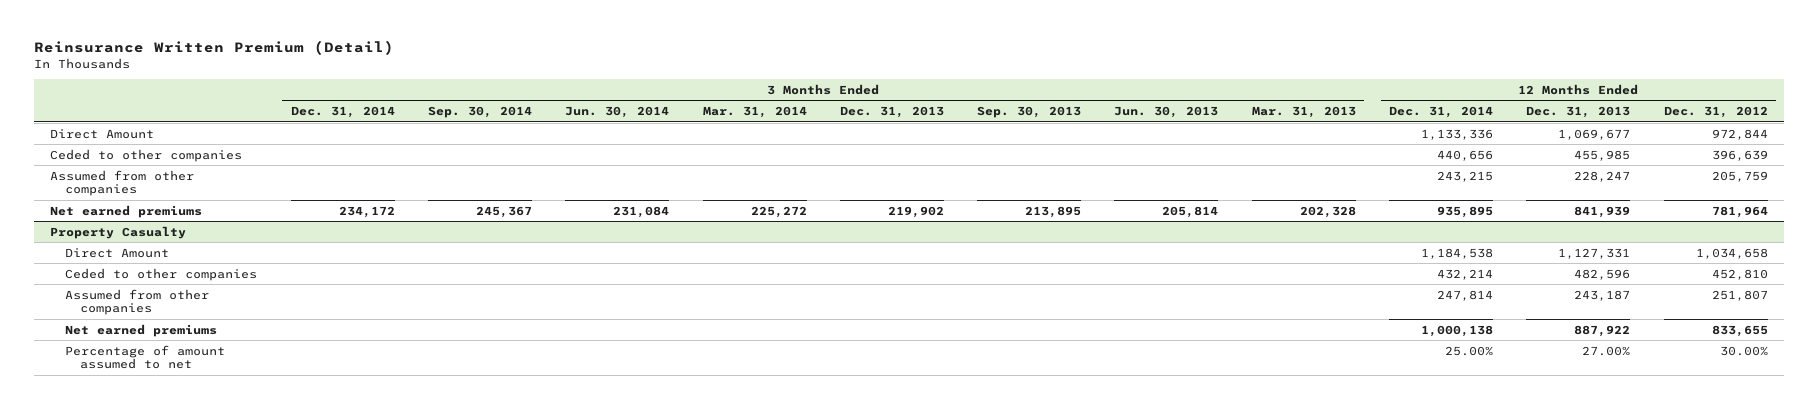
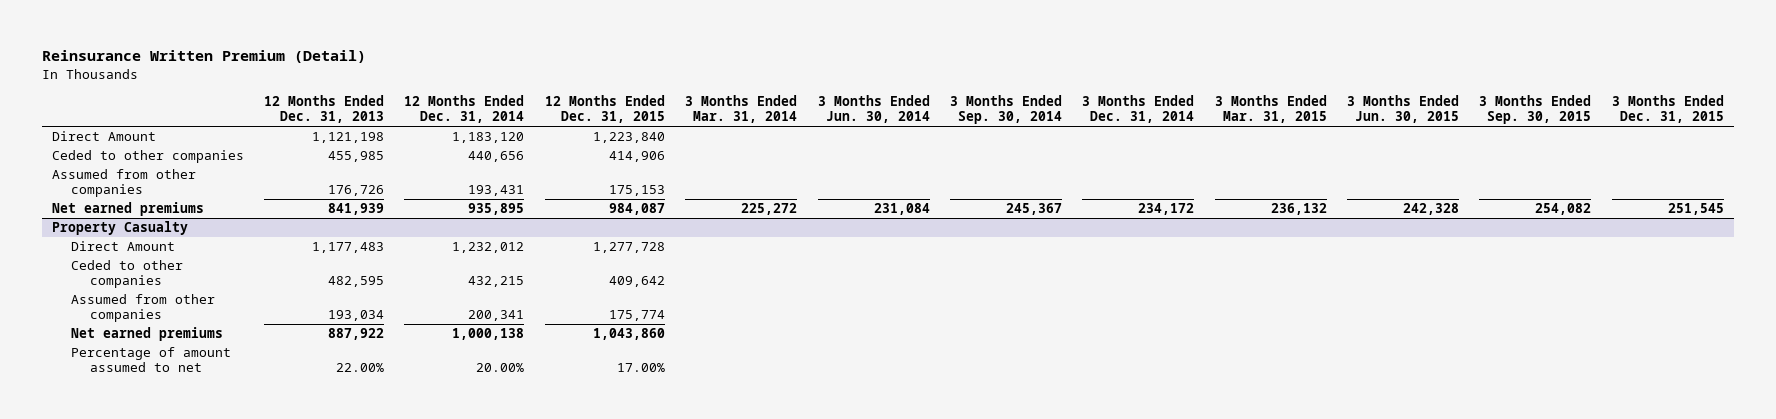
- | 3 Months Ended Dec. 31, 2014 | 3 Months Ended Sep. 30, 2014 | 3 Months Ended Jun. 30, 2014 | 3 Months Ended Mar. 31, 2014 | 3 Months Ended Dec. 31, 2013 | 3 Months Ended Sep. 30, 2013 | 3 Months Ended Jun. 30, 2013 | 3 Months Ended Mar. 31, 2013 | 12 Months Ended Dec. 31, 2014 | 12 Months Ended Dec. 31, 2013 | 12 Months Ended Dec. 31, 2012
+ | 12 Months Ended Dec. 31, 2013 | 12 Months Ended Dec. 31, 2014 | 12 Months Ended Dec. 31, 2015 | 3 Months Ended Mar. 31, 2014 | 3 Months Ended Jun. 30, 2014 | 3 Months Ended Sep. 30, 2014 | 3 Months Ended Dec. 31, 2014 | 3 Months Ended Mar. 31, 2015 | 3 Months Ended Jun. 30, 2015 | 3 Months Ended Sep. 30, 2015 | 3 Months Ended Dec. 31, 2015
- Direct Amount | | | | | | | | | 1,133,336 | 1,069,677 | 972,844
+ Direct Amount | 1,121,198 | 1,183,120 | 1,223,840 | | | | | | | |
- Assumed from other companies | | | | | | | | | 243,215 | 228,247 | 205,759
+ Assumed from other companies | 176,726 | 193,431 | 175,153 | | | | | | | |
@ Property Casualty
- Direct Amount | | | | | | | | | 1,184,538 | 1,127,331 | 1,034,658
- Ceded to other companies | | | | | | | | | 432,214 | 482,596 | 452,810
- Assumed from other companies | | | | | | | | | 247,814 | 243,187 | 251,807
+ Direct Amount | 1,177,483 | 1,232,012 | 1,277,728 | | | | | | | |
+ Ceded to other companies | 482,595 | 432,215 | 409,642 | | | | | | | |
+ Assumed from other companies | 193,034 | 200,341 | 175,774 | | | | | | | |
- Percentage of amount assumed to net | | | | | | | | | 25.00% | 27.00% | 30.00%
+ Percentage of amount assumed to net | 22.00% | 20.00% | 17.00% | | | | | | | |

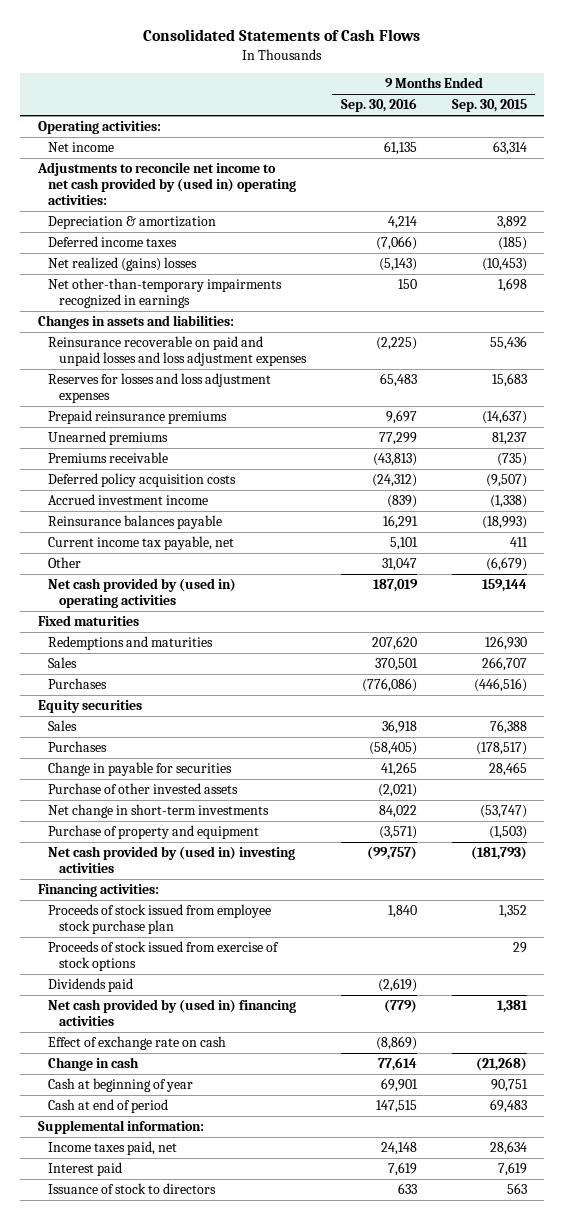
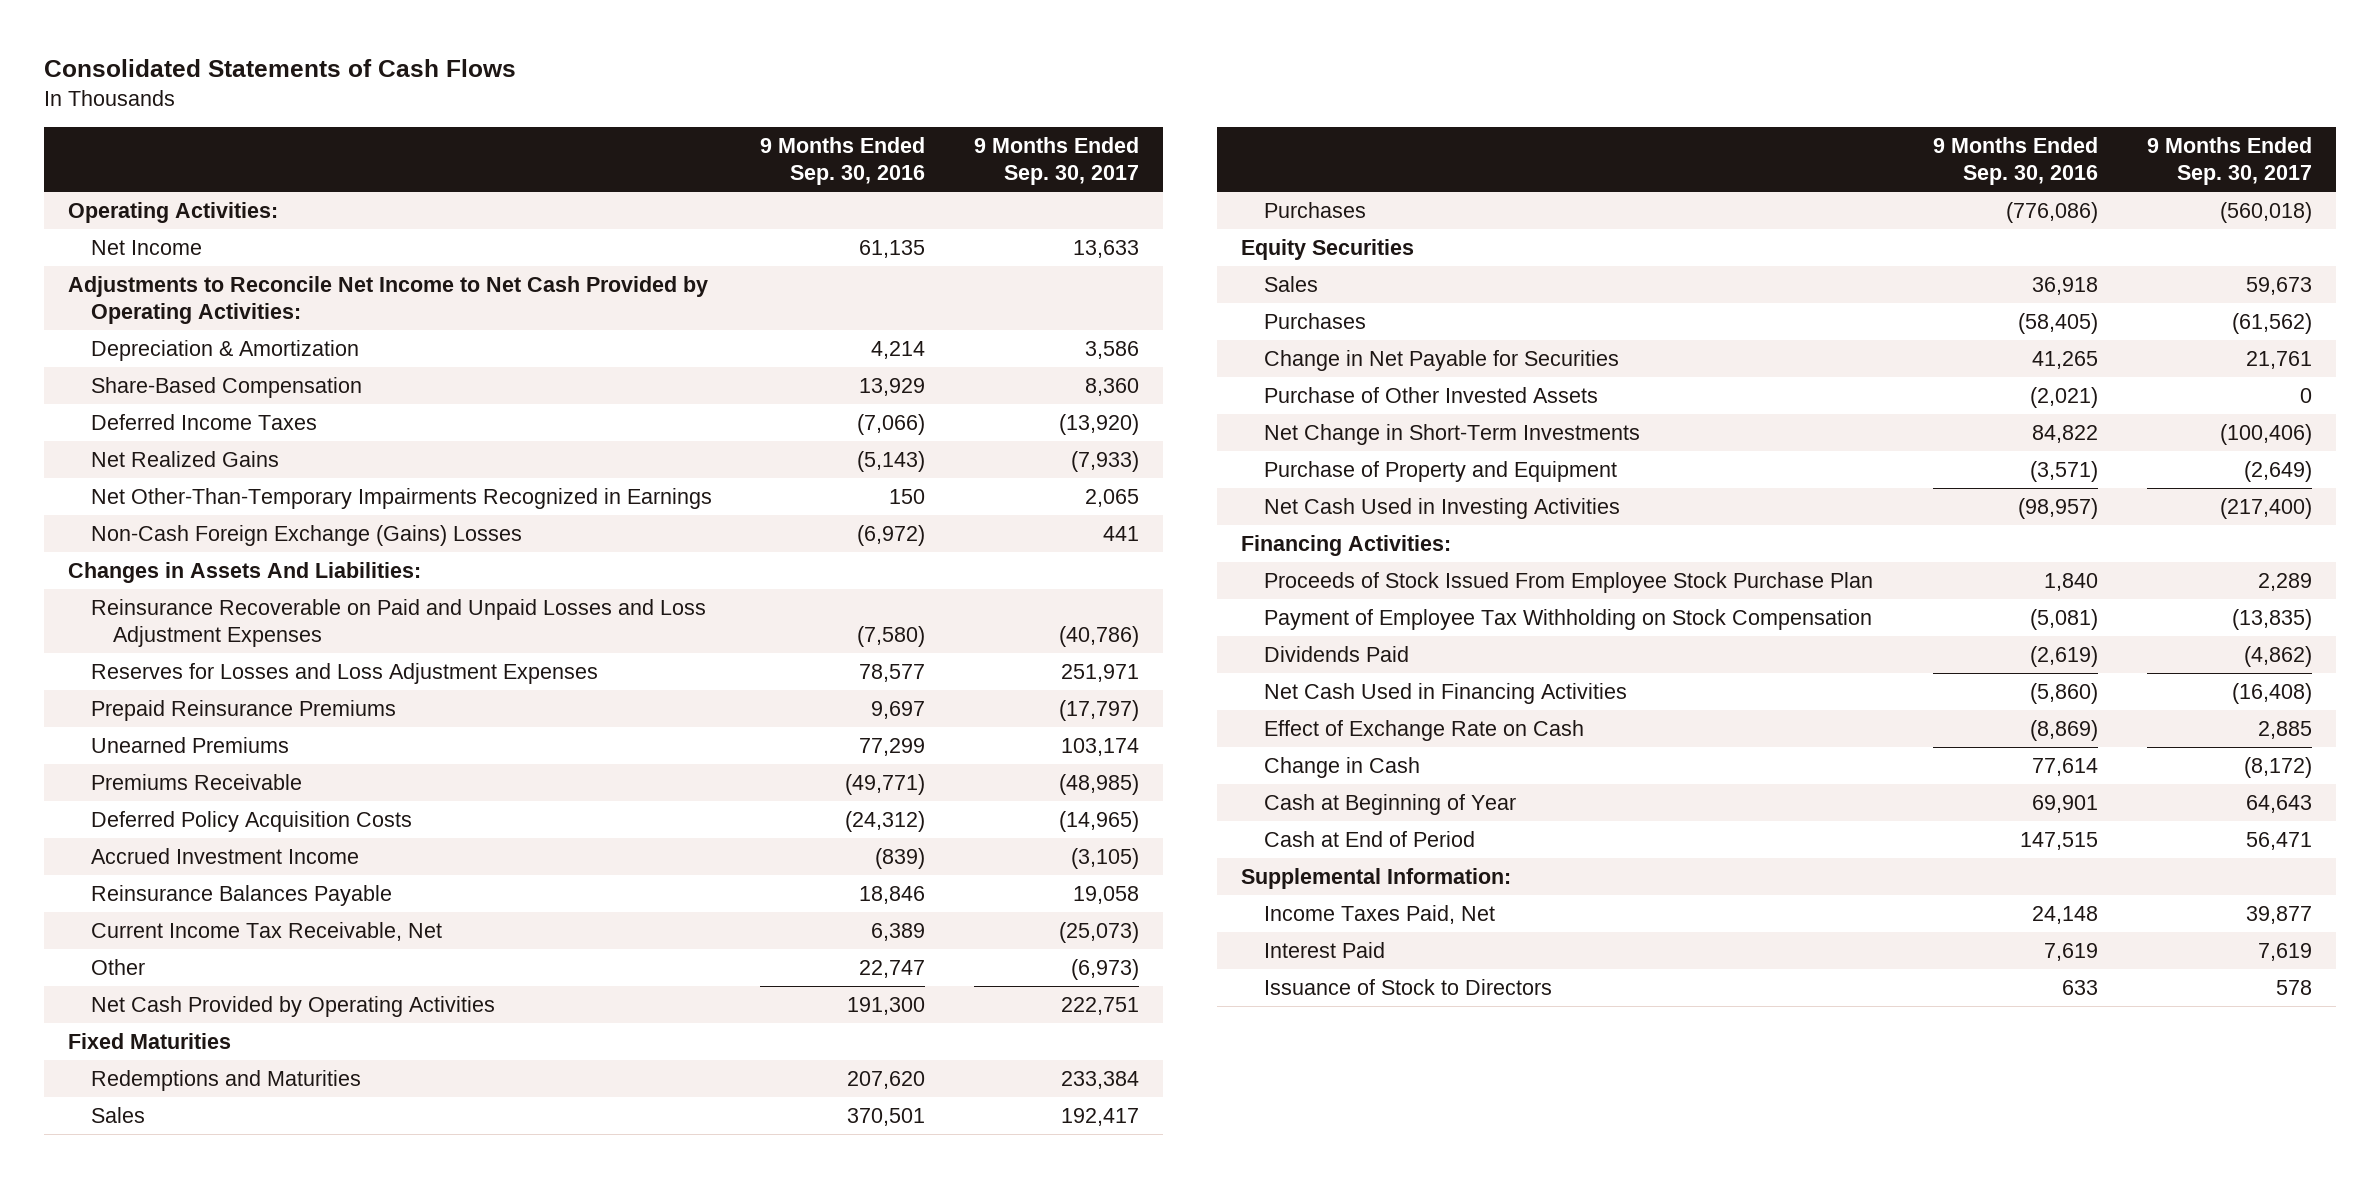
- | 9 Months Ended Sep. 30, 2016 | 9 Months Ended Sep. 30, 2015
+ | 9 Months Ended Sep. 30, 2016 | 9 Months Ended Sep. 30, 2017
- Operating activities:
- Net income | 61,135 | 63,314
- Adjustments to reconcile net income to net cash provided by (used in) operating activities:
- Depreciation & amortization | 4,214 | 3,892
- Deferred income taxes | (7,066) | (185)
- Net realized (gains) losses | (5,143) | (10,453)
- Net other-than-temporary impairments recognized in earnings | 150 | 1,698
- Changes in assets and liabilities:
- Reinsurance recoverable on paid and unpaid losses and loss adjustment expenses | (2,225) | 55,436
- Reserves for losses and loss adjustment expenses | 65,483 | 15,683
- Prepaid reinsurance premiums | 9,697 | (14,637)
- Unearned premiums | 77,299 | 81,237
- Premiums receivable | (43,813) | (735)
- Deferred policy acquisition costs | (24,312) | (9,507)
- Accrued investment income | (839) | (1,338)
- Reinsurance balances payable | 16,291 | (18,993)
- Current income tax payable, net | 5,101 | 411
- Other | 31,047 | (6,679)
- Net cash provided by (used in) operating activities | 187,019 | 159,144
- Fixed maturities
- Redemptions and maturities | 207,620 | 126,930
+ Operating Activities:
+ Net Income | 61,135 | 13,633
+ Adjustments to Reconcile Net Income to Net Cash Provided by Operating Activities:
+ Depreciation & Amortization | 4,214 | 3,586
+ Share-Based Compensation | 13,929 | 8,360
+ Deferred Income Taxes | (7,066) | (13,920)
+ Net Realized Gains | (5,143) | (7,933)
+ Net Other-Than-Temporary Impairments Recognized in Earnings | 150 | 2,065
+ Non-Cash Foreign Exchange (Gains) Losses | (6,972) | 441
+ Changes in Assets And Liabilities:
+ Reinsurance Recoverable on Paid and Unpaid Losses and Loss Adjustment Expenses | (7,580) | (40,786)
+ Reserves for Losses and Loss Adjustment Expenses | 78,577 | 251,971
+ Prepaid Reinsurance Premiums | 9,697 | (17,797)
+ Unearned Premiums | 77,299 | 103,174
+ Premiums Receivable | (49,771) | (48,985)
+ Deferred Policy Acquisition Costs | (24,312) | (14,965)
+ Accrued Investment Income | (839) | (3,105)
+ Reinsurance Balances Payable | 18,846 | 19,058
+ Current Income Tax Receivable, Net | 6,389 | (25,073)
+ Other | 22,747 | (6,973)
+ Net Cash Provided by Operating Activities | 191,300 | 222,751
+ Fixed Maturities
+ Redemptions and Maturities | 207,620 | 233,384
- Equity securities
+ Equity Securities
- Change in payable for securities | 41,265 | 28,465
- Purchase of other invested assets | (2,021) |
- Net change in short-term investments | 84,022 | (53,747)
- Purchase of property and equipment | (3,571) | (1,503)
- Net cash provided by (used in) investing activities | (99,757) | (181,793)
- Financing activities:
- Proceeds of stock issued from employee stock purchase plan | 1,840 | 1,352
- Proceeds of stock issued from exercise of stock options | | 29
- Dividends paid | (2,619) |
- Net cash provided by (used in) financing activities | (779) | 1,381
- Effect of exchange rate on cash | (8,869) |
- Change in cash | 77,614 | (21,268)
- Cash at beginning of year | 69,901 | 90,751
- Cash at end of period | 147,515 | 69,483
- Supplemental information:
- Income taxes paid, net | 24,148 | 28,634
- Interest paid | 7,619 | 7,619
- Issuance of stock to directors | 633 | 563
+ Change in Net Payable for Securities | 41,265 | 21,761
+ Purchase of Other Invested Assets | (2,021) | 0
+ Net Change in Short-Term Investments | 84,822 | (100,406)
+ Purchase of Property and Equipment | (3,571) | (2,649)
+ Net Cash Used in Investing Activities | (98,957) | (217,400)
+ Financing Activities:
+ Proceeds of Stock Issued From Employee Stock Purchase Plan | 1,840 | 2,289
+ Payment of Employee Tax Withholding on Stock Compensation | (5,081) | (13,835)
+ Dividends Paid | (2,619) | (4,862)
+ Net Cash Used in Financing Activities | (5,860) | (16,408)
+ Effect of Exchange Rate on Cash | (8,869) | 2,885
+ Change in Cash | 77,614 | (8,172)
+ Cash at Beginning of Year | 69,901 | 64,643
+ Cash at End of Period | 147,515 | 56,471
+ Supplemental Information:
+ Income Taxes Paid, Net | 24,148 | 39,877
+ Interest Paid | 7,619 | 7,619
+ Issuance of Stock to Directors | 633 | 578

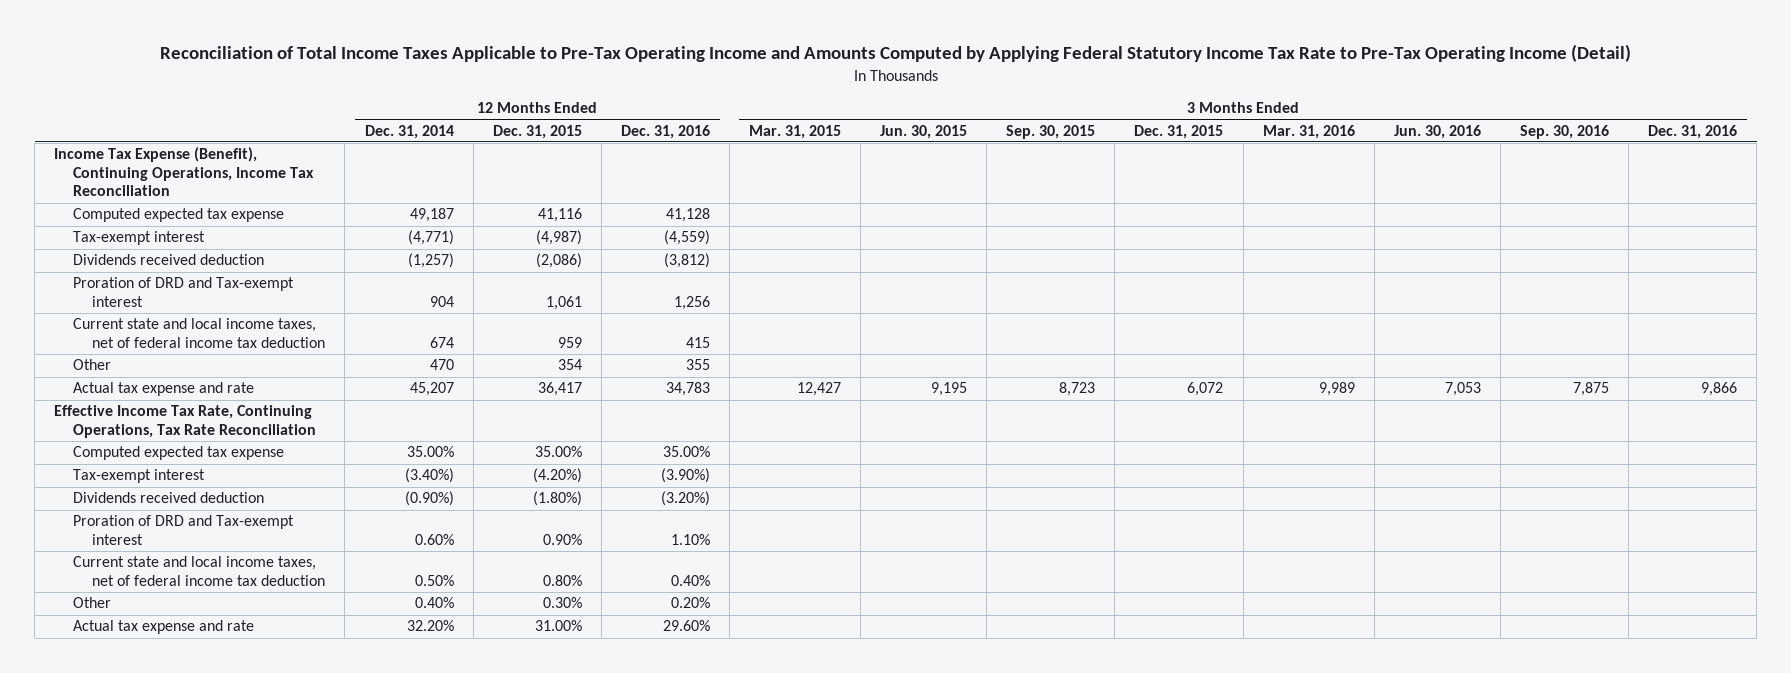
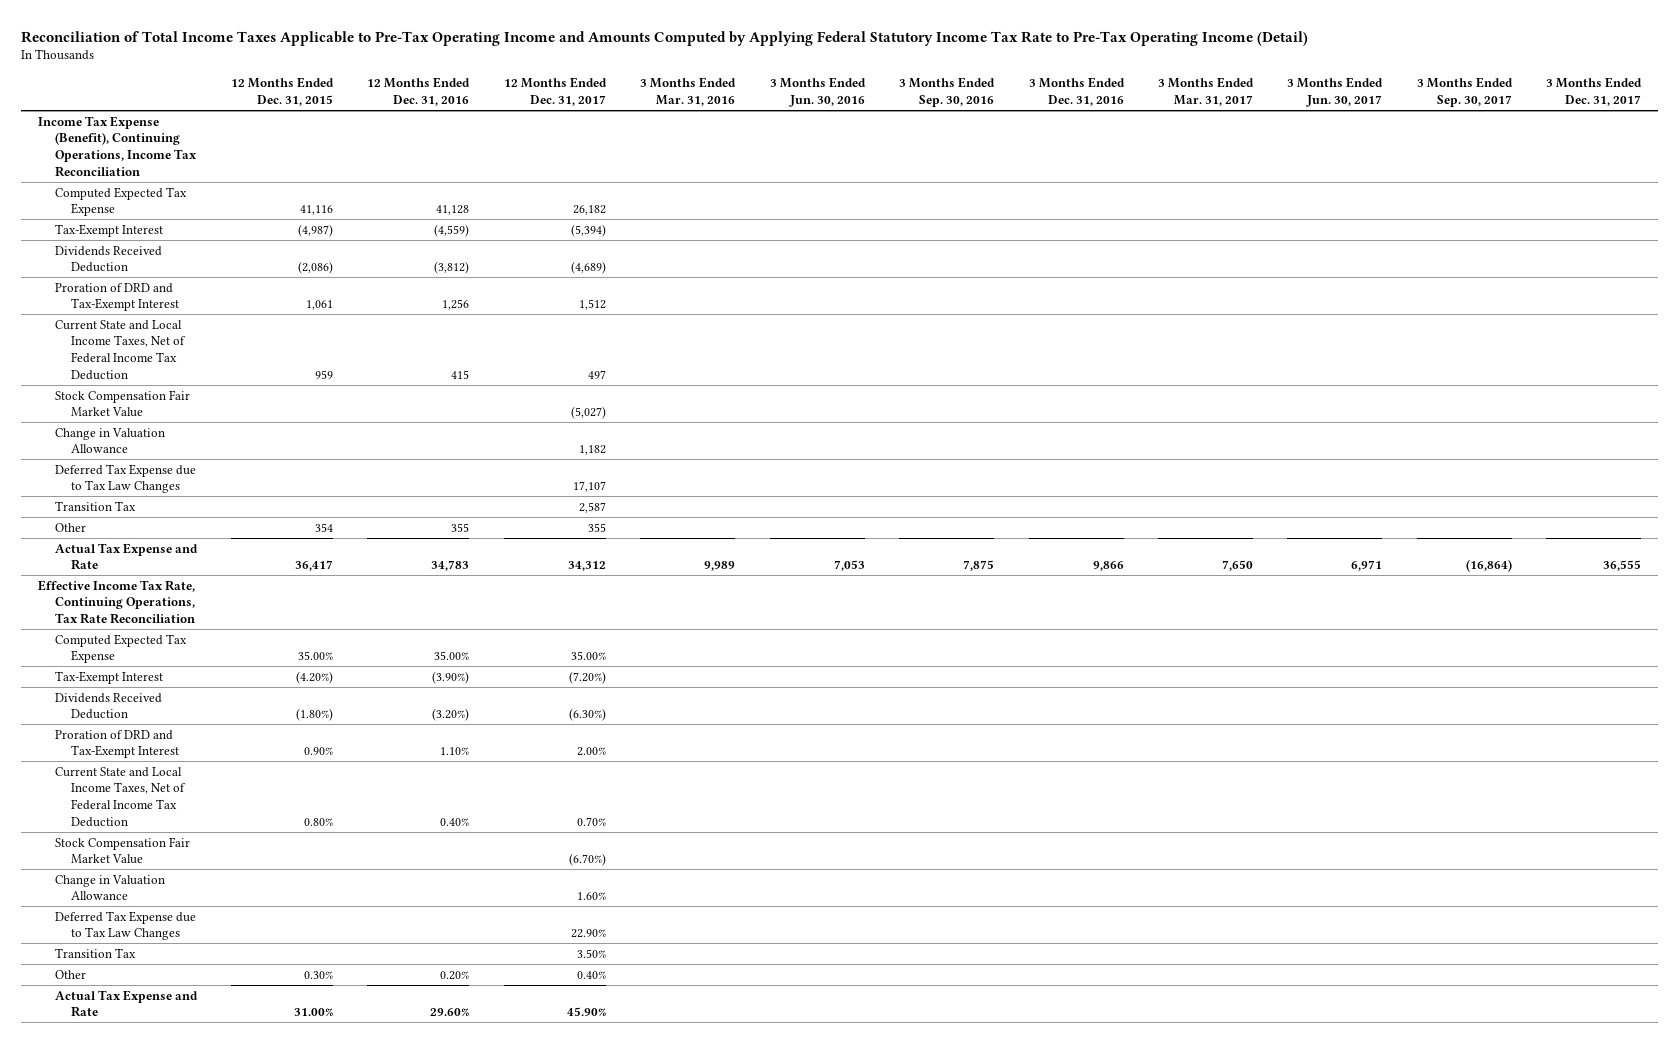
- | 12 Months Ended Dec. 31, 2014 | 12 Months Ended Dec. 31, 2015 | 12 Months Ended Dec. 31, 2016 | 3 Months Ended Mar. 31, 2015 | 3 Months Ended Jun. 30, 2015 | 3 Months Ended Sep. 30, 2015 | 3 Months Ended Dec. 31, 2015 | 3 Months Ended Mar. 31, 2016 | 3 Months Ended Jun. 30, 2016 | 3 Months Ended Sep. 30, 2016 | 3 Months Ended Dec. 31, 2016
+ | 12 Months Ended Dec. 31, 2015 | 12 Months Ended Dec. 31, 2016 | 12 Months Ended Dec. 31, 2017 | 3 Months Ended Mar. 31, 2016 | 3 Months Ended Jun. 30, 2016 | 3 Months Ended Sep. 30, 2016 | 3 Months Ended Dec. 31, 2016 | 3 Months Ended Mar. 31, 2017 | 3 Months Ended Jun. 30, 2017 | 3 Months Ended Sep. 30, 2017 | 3 Months Ended Dec. 31, 2017
- Computed expected tax expense | 49,187 | 41,116 | 41,128 | | | | | | | |
- Tax-exempt interest | (4,771) | (4,987) | (4,559) | | | | | | | |
- Dividends received deduction | (1,257) | (2,086) | (3,812) | | | | | | | |
- Proration of DRD and Tax-exempt interest | 904 | 1,061 | 1,256 | | | | | | | |
- Current state and local income taxes, net of federal income tax deduction | 674 | 959 | 415 | | | | | | | |
+ Computed Expected Tax Expense | 41,116 | 41,128 | 26,182 | | | | | | | |
+ Tax-Exempt Interest | (4,987) | (4,559) | (5,394) | | | | | | | |
+ Dividends Received Deduction | (2,086) | (3,812) | (4,689) | | | | | | | |
+ Proration of DRD and Tax-Exempt Interest | 1,061 | 1,256 | 1,512 | | | | | | | |
+ Current State and Local Income Taxes, Net of Federal Income Tax Deduction | 959 | 415 | 497 | | | | | | | |
+ Stock Compensation Fair Market Value | | | (5,027) | | | | | | | |
+ Change in Valuation Allowance | | | 1,182 | | | | | | | |
+ Deferred Tax Expense due to Tax Law Changes | | | 17,107 | | | | | | | |
+ Transition Tax | | | 2,587 | | | | | | | |
- Actual tax expense and rate | 45,207 | 36,417 | 34,783 | 12,427 | 9,195 | 8,723 | 6,072 | 9,989 | 7,053 | 7,875 | 9,866
+ Actual Tax Expense and Rate | 36,417 | 34,783 | 34,312 | 9,989 | 7,053 | 7,875 | 9,866 | 7,650 | 6,971 | (16,864) | 36,555
- Computed expected tax expense | 35.00% | 35.00% | 35.00% | | | | | | | |
- Tax-exempt interest | (3.40%) | (4.20%) | (3.90%) | | | | | | | |
- Dividends received deduction | (0.90%) | (1.80%) | (3.20%) | | | | | | | |
- Proration of DRD and Tax-exempt interest | 0.60% | 0.90% | 1.10% | | | | | | | |
- Current state and local income taxes, net of federal income tax deduction | 0.50% | 0.80% | 0.40% | | | | | | | |
+ Computed Expected Tax Expense | 35.00% | 35.00% | 35.00% | | | | | | | |
+ Tax-Exempt Interest | (4.20%) | (3.90%) | (7.20%) | | | | | | | |
+ Dividends Received Deduction | (1.80%) | (3.20%) | (6.30%) | | | | | | | |
+ Proration of DRD and Tax-Exempt Interest | 0.90% | 1.10% | 2.00% | | | | | | | |
+ Current State and Local Income Taxes, Net of Federal Income Tax Deduction | 0.80% | 0.40% | 0.70% | | | | | | | |
+ Stock Compensation Fair Market Value | | | (6.70%) | | | | | | | |
+ Change in Valuation Allowance | | | 1.60% | | | | | | | |
+ Deferred Tax Expense due to Tax Law Changes | | | 22.90% | | | | | | | |
+ Transition Tax | | | 3.50% | | | | | | | |
- Actual tax expense and rate | 32.20% | 31.00% | 29.60% | | | | | | | |
+ Actual Tax Expense and Rate | 31.00% | 29.60% | 45.90% | | | | | | | |

